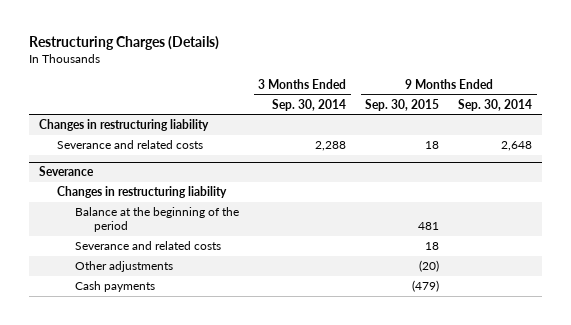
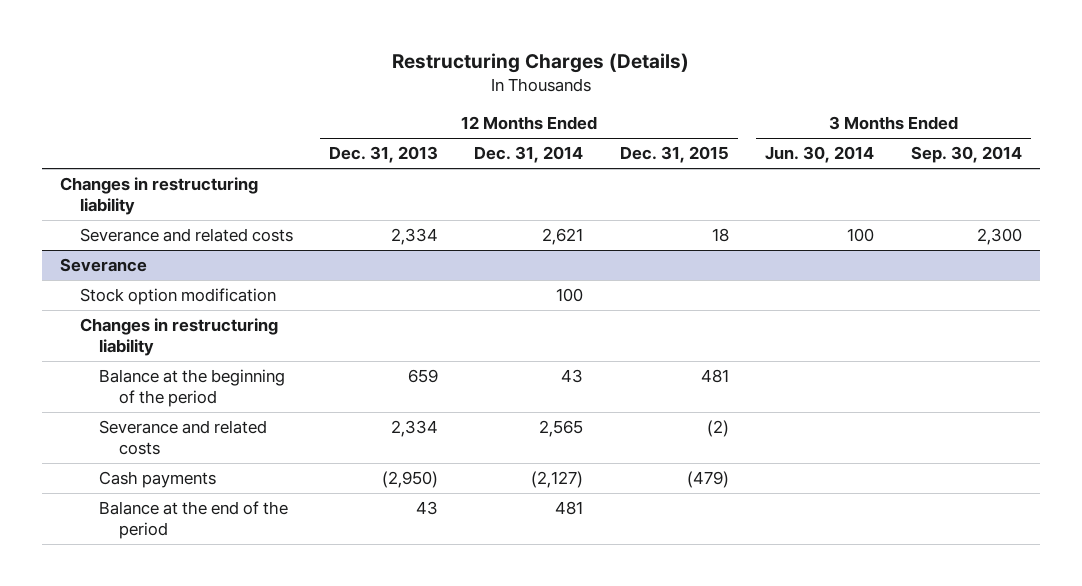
- | 3 Months Ended Sep. 30, 2014 | 9 Months Ended Sep. 30, 2015 | 9 Months Ended Sep. 30, 2014
+ | 12 Months Ended Dec. 31, 2013 | 12 Months Ended Dec. 31, 2014 | 12 Months Ended Dec. 31, 2015 | 3 Months Ended Jun. 30, 2014 | 3 Months Ended Sep. 30, 2014
- Severance and related costs | 2,288 | 18 | 2,648
+ Severance and related costs | 2,334 | 2,621 | 18 | 100 | 2,300
@ Severance
+ Stock option modification | | 100 | | |
- Other adjustments | | (20) |
+ Balance at the end of the period | 43 | 481 | | |

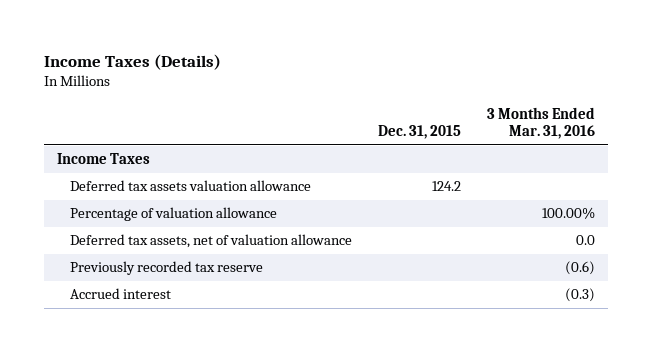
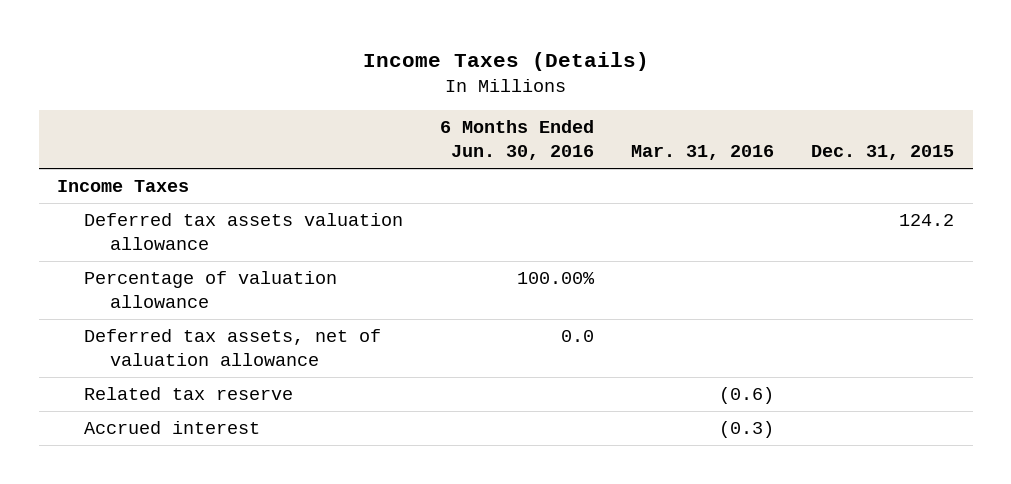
- | Dec. 31, 2015 | 3 Months Ended Mar. 31, 2016
+ | 6 Months Ended Jun. 30, 2016 | Mar. 31, 2016 | Dec. 31, 2015
- Previously recorded tax reserve | | (0.6)
+ Related tax reserve | | (0.6) |

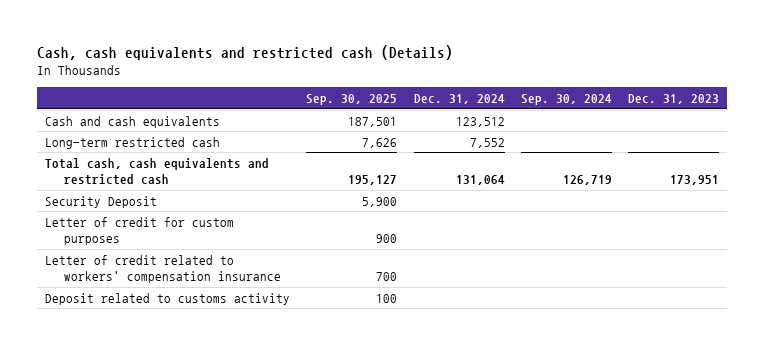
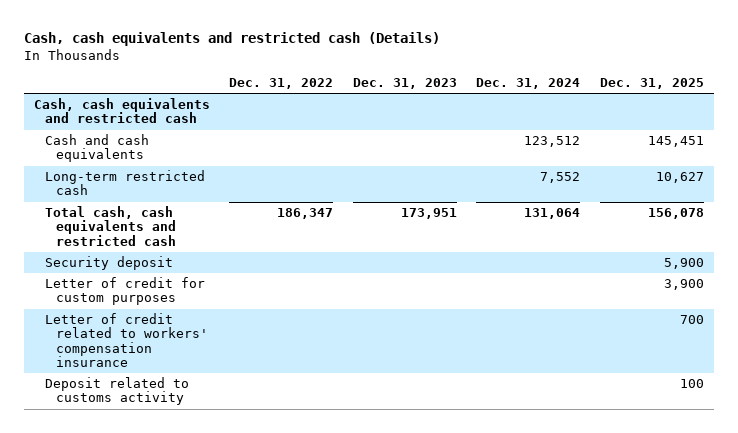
- | Sep. 30, 2025 | Dec. 31, 2024 | Sep. 30, 2024 | Dec. 31, 2023
+ | Dec. 31, 2022 | Dec. 31, 2023 | Dec. 31, 2024 | Dec. 31, 2025
+ Cash, cash equivalents and restricted cash
- Security Deposit | 5,900 | | |
+ Security deposit | | | | 5,900

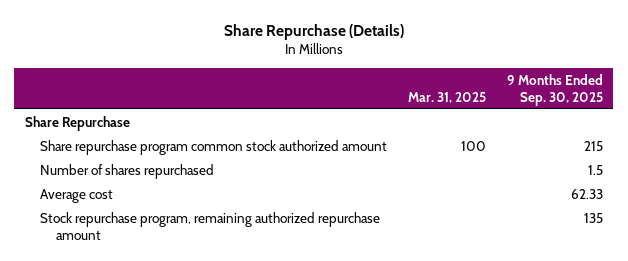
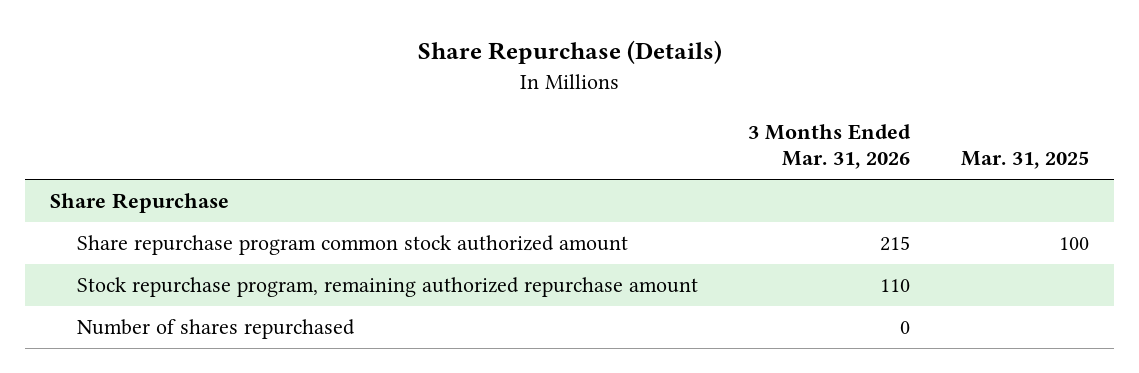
- | Mar. 31, 2025 | 9 Months Ended Sep. 30, 2025
+ | 3 Months Ended Mar. 31, 2026 | Mar. 31, 2025
- Average cost | | 62.33
moved down: Number of shares repurchased | 0 |

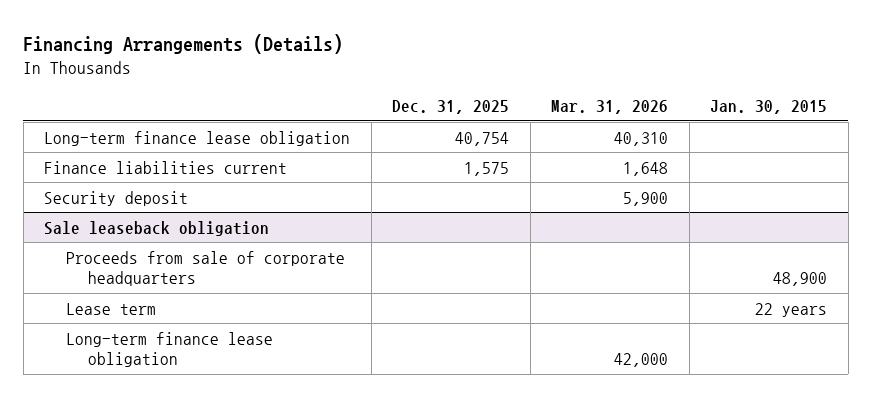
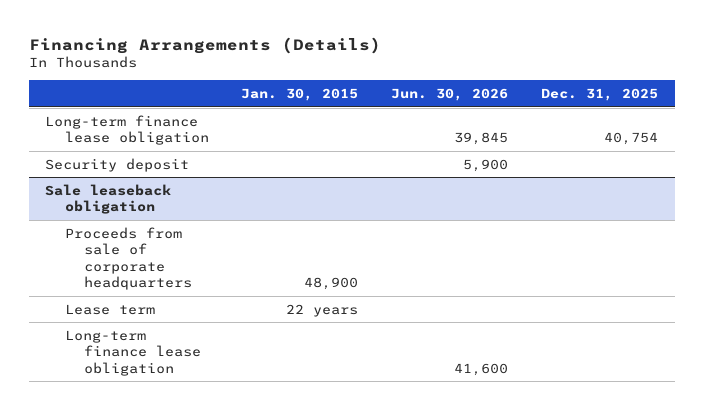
- | Dec. 31, 2025 | Mar. 31, 2026 | Jan. 30, 2015
+ | Jan. 30, 2015 | Jun. 30, 2026 | Dec. 31, 2025
- Finance liabilities current | 1,575 | 1,648 |

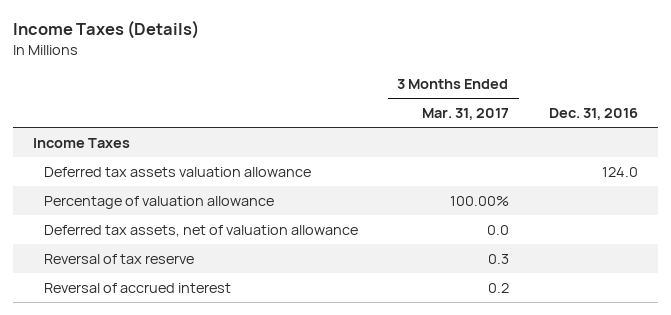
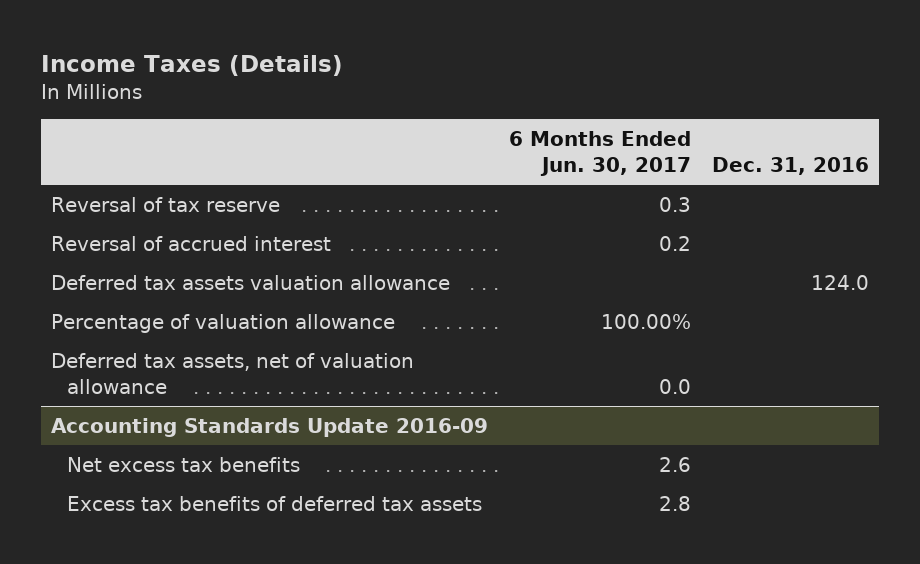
- | 3 Months Ended Mar. 31, 2017 | Dec. 31, 2016
+ | 6 Months Ended Jun. 30, 2017 | Dec. 31, 2016
- Income Taxes
moved up: Reversal of tax reserve | 0.3 |
moved up: Reversal of accrued interest | 0.2 |
+ Accounting Standards Update 2016-09
+ Net excess tax benefits | 2.6 |
+ Excess tax benefits of deferred tax assets | 2.8 |

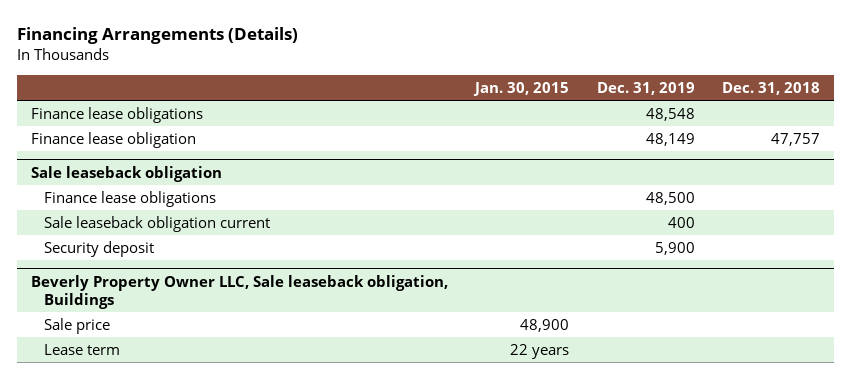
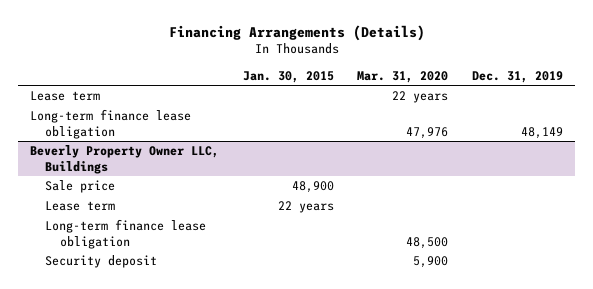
- | Jan. 30, 2015 | Dec. 31, 2019 | Dec. 31, 2018
+ | Jan. 30, 2015 | Mar. 31, 2020 | Dec. 31, 2019
- Finance lease obligations | | 48,548 |
- Finance lease obligation | | 48,149 | 47,757
- Sale leaseback obligation
- Finance lease obligations | | 48,500 |
- Sale leaseback obligation current | | 400 |
- Security deposit | | 5,900 |
- Beverly Property Owner LLC, Sale leaseback obligation, Buildings
+ Lease term | | 22 years |
+ Long-term finance lease obligation | | 47,976 | 48,149
+ Beverly Property Owner LLC, Buildings
+ Long-term finance lease obligation | | 48,500 |
+ Security deposit | | 5,900 |

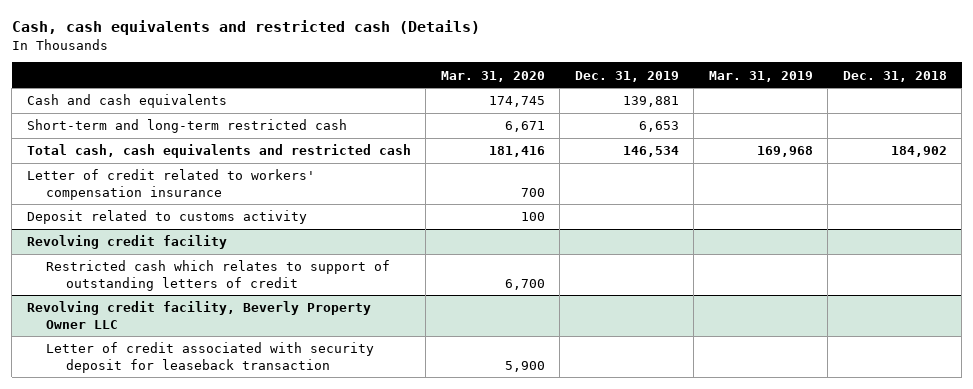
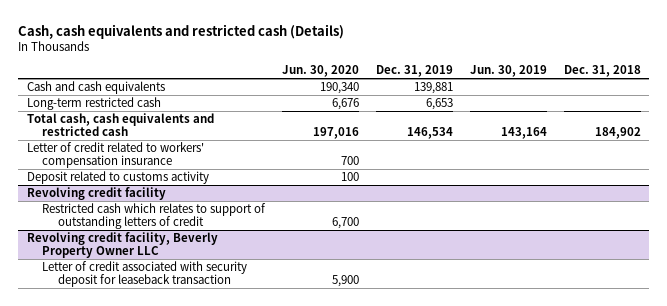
- | Mar. 31, 2020 | Dec. 31, 2019 | Mar. 31, 2019 | Dec. 31, 2018
+ | Jun. 30, 2020 | Dec. 31, 2019 | Jun. 30, 2019 | Dec. 31, 2018
- Short-term and long-term restricted cash | 6,671 | 6,653 | |
+ Long-term restricted cash | 6,676 | 6,653 | |

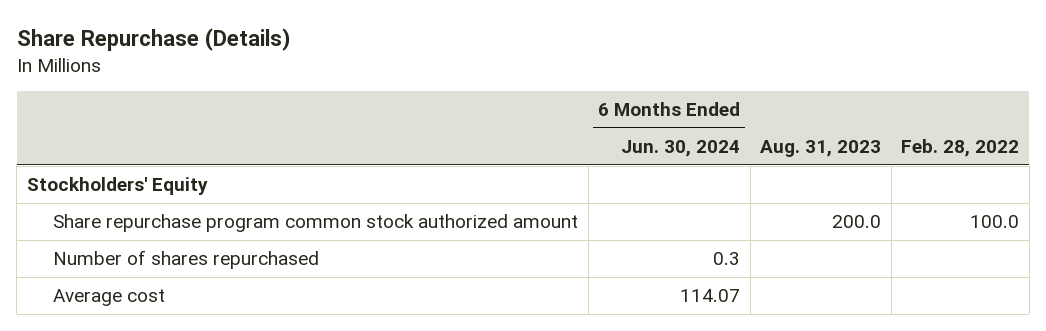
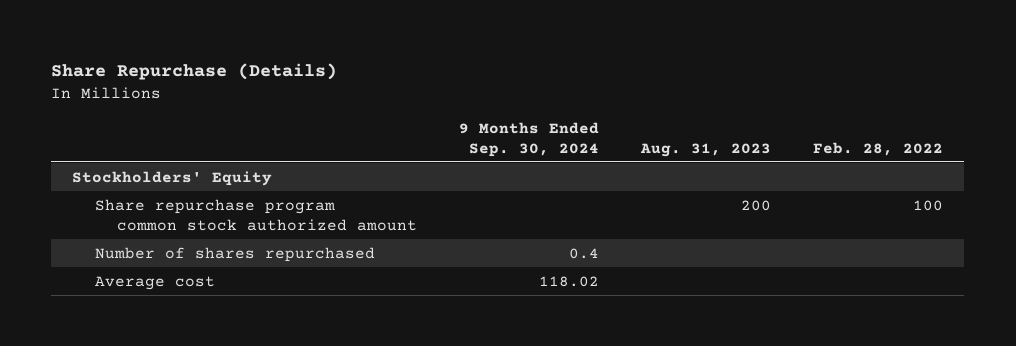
- | 6 Months Ended Jun. 30, 2024 | Aug. 31, 2023 | Feb. 28, 2022
+ | 9 Months Ended Sep. 30, 2024 | Aug. 31, 2023 | Feb. 28, 2022
- Share repurchase program common stock authorized amount | | 200.0 | 100.0
+ Share repurchase program common stock authorized amount | | 200 | 100

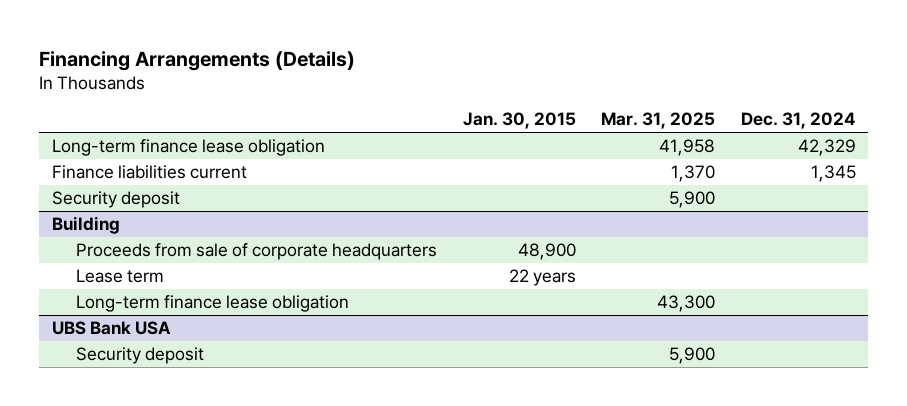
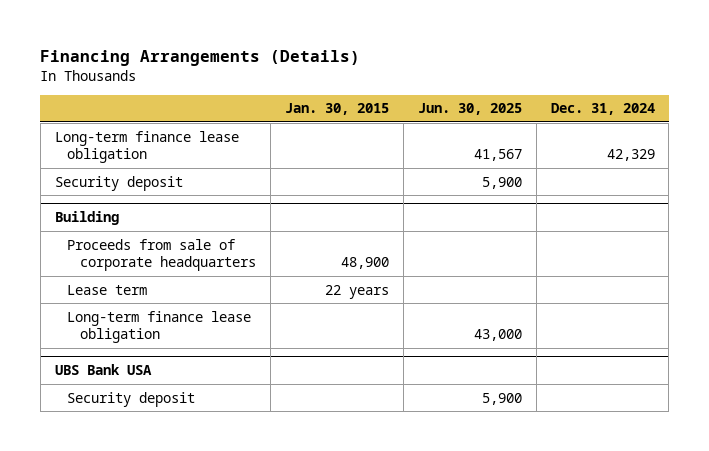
- | Jan. 30, 2015 | Mar. 31, 2025 | Dec. 31, 2024
+ | Jan. 30, 2015 | Jun. 30, 2025 | Dec. 31, 2024
- Finance liabilities current | | 1,370 | 1,345

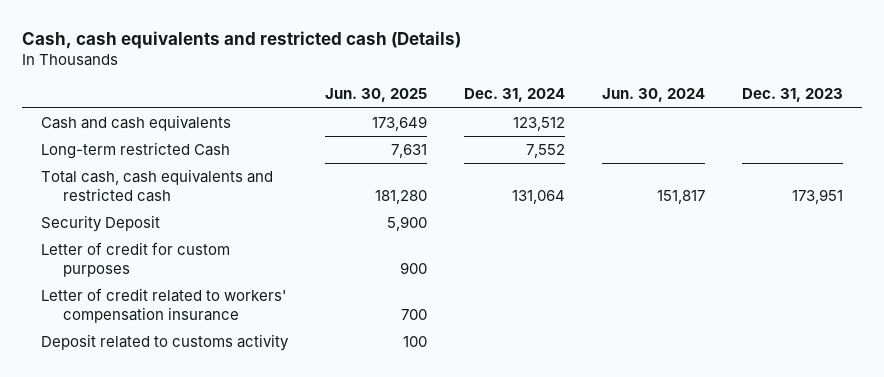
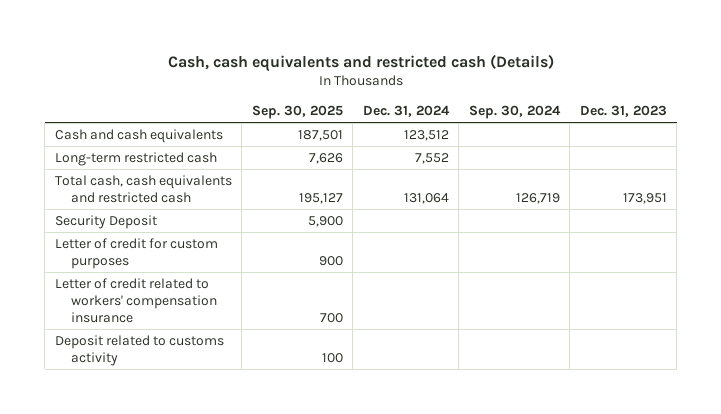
- | Jun. 30, 2025 | Dec. 31, 2024 | Jun. 30, 2024 | Dec. 31, 2023
+ | Sep. 30, 2025 | Dec. 31, 2024 | Sep. 30, 2024 | Dec. 31, 2023
- Long-term restricted Cash | 7,631 | 7,552 | |
+ Long-term restricted cash | 7,626 | 7,552 | |

